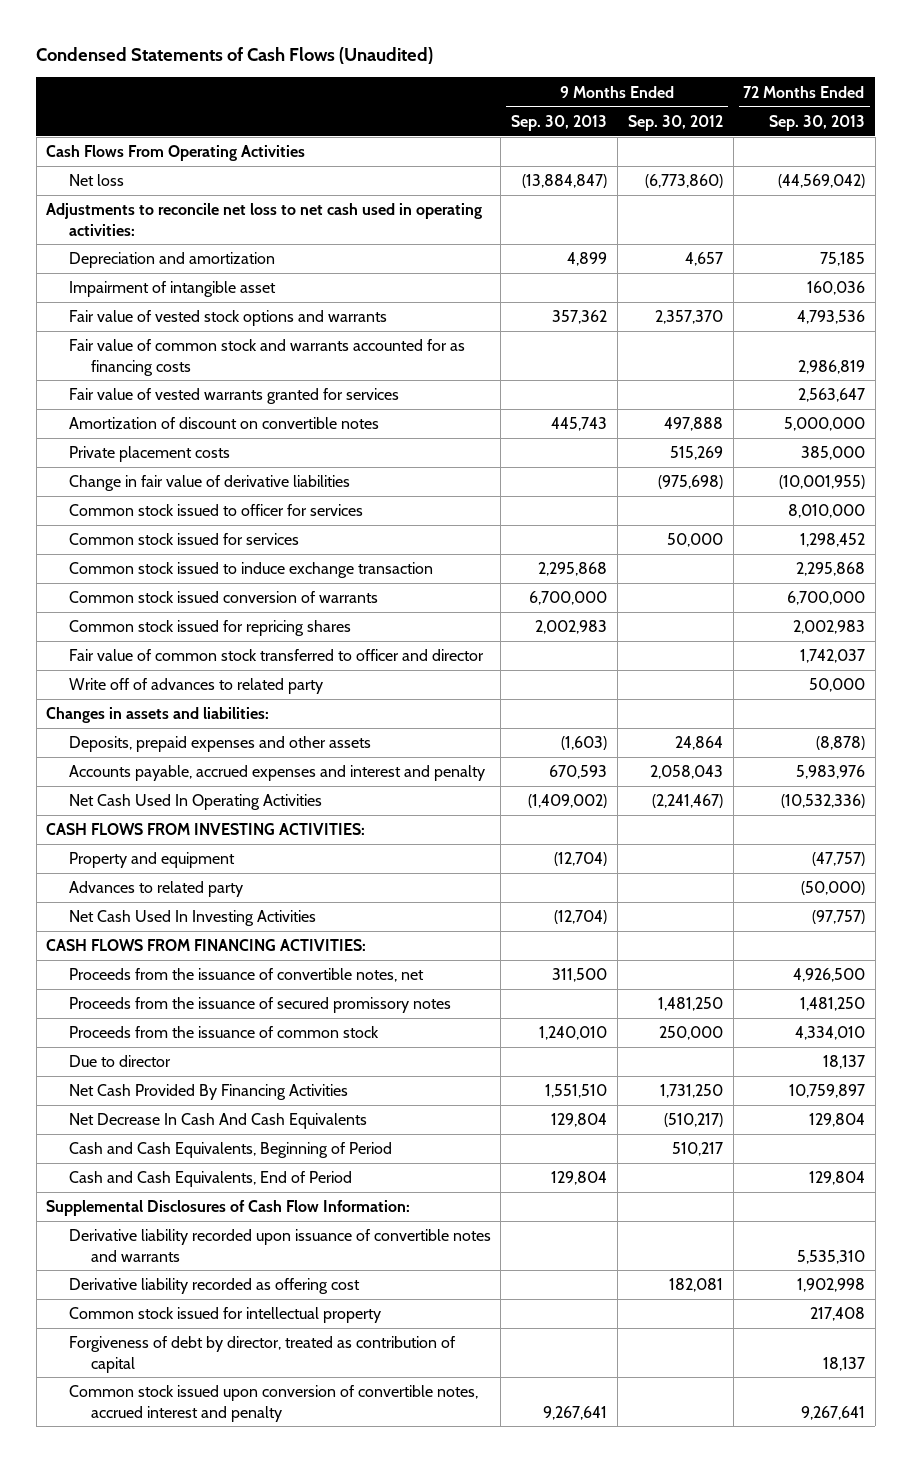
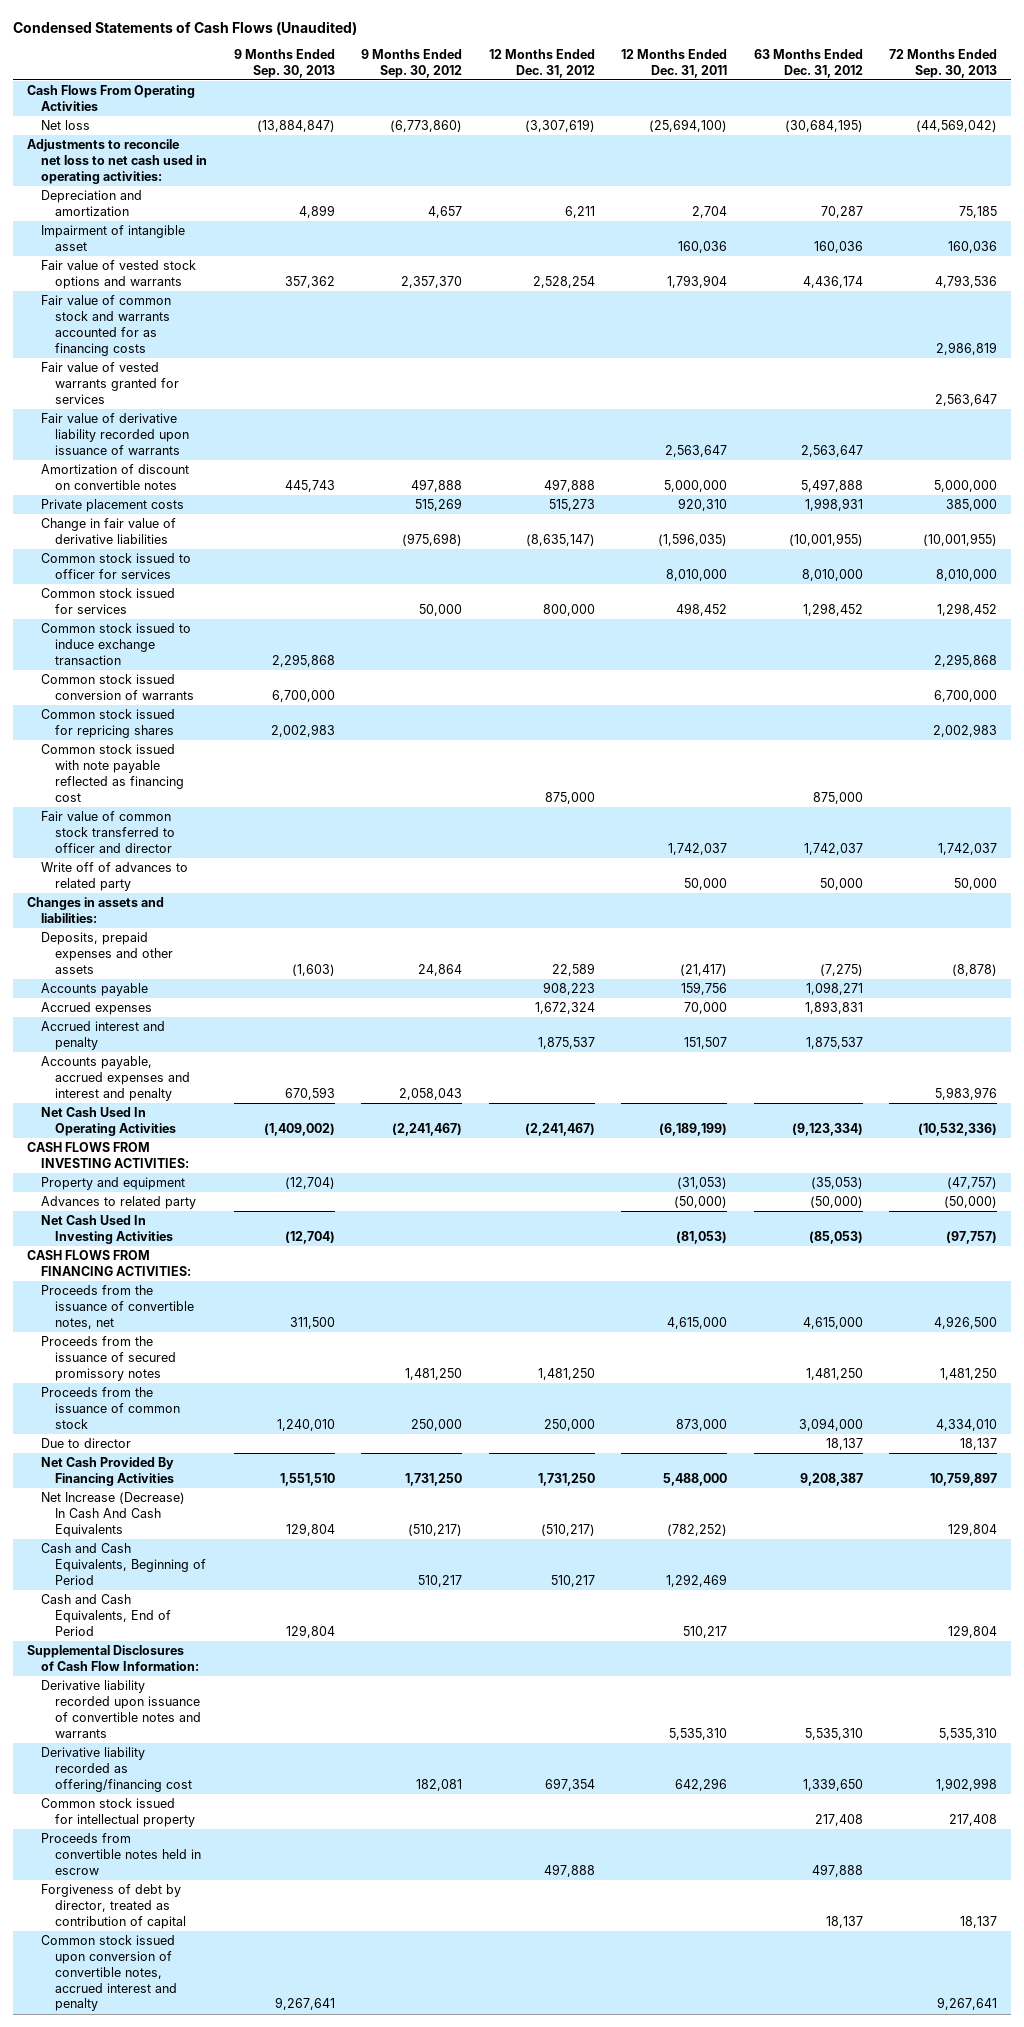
- | 9 Months Ended Sep. 30, 2013 | 9 Months Ended Sep. 30, 2012 | 72 Months Ended Sep. 30, 2013
+ | 9 Months Ended Sep. 30, 2013 | 9 Months Ended Sep. 30, 2012 | 12 Months Ended Dec. 31, 2012 | 12 Months Ended Dec. 31, 2011 | 63 Months Ended Dec. 31, 2012 | 72 Months Ended Sep. 30, 2013
+ Fair value of derivative liability recorded upon issuance of warrants | | | | 2,563,647 | 2,563,647 |
+ Common stock issued with note payable reflected as financing cost | | | 875,000 | | 875,000 |
+ Accounts payable | | | 908,223 | 159,756 | 1,098,271 |
+ Accrued expenses | | | 1,672,324 | 70,000 | 1,893,831 |
+ Accrued interest and penalty | | | 1,875,537 | 151,507 | 1,875,537 |
- Net Decrease In Cash And Cash Equivalents | 129,804 | (510,217) | 129,804
+ Net Increase (Decrease) In Cash And Cash Equivalents | 129,804 | (510,217) | (510,217) | (782,252) | | 129,804
- Derivative liability recorded as offering cost | | 182,081 | 1,902,998
+ Derivative liability recorded as offering/financing cost | | 182,081 | 697,354 | 642,296 | 1,339,650 | 1,902,998
+ Proceeds from convertible notes held in escrow | | | 497,888 | | 497,888 |

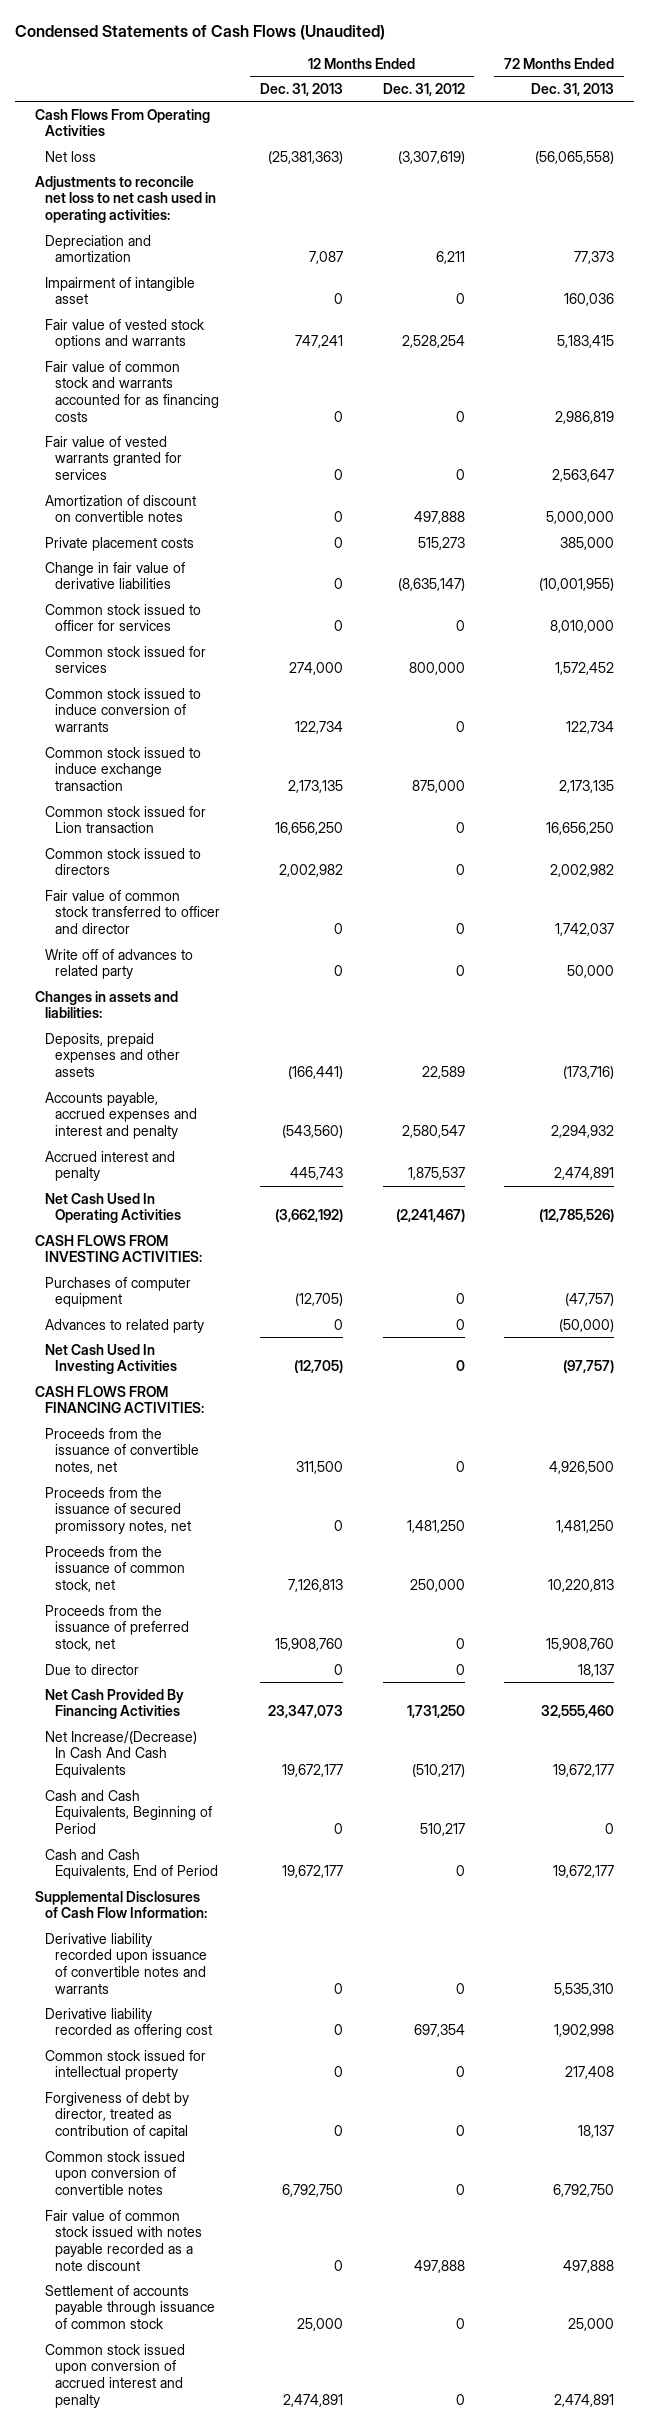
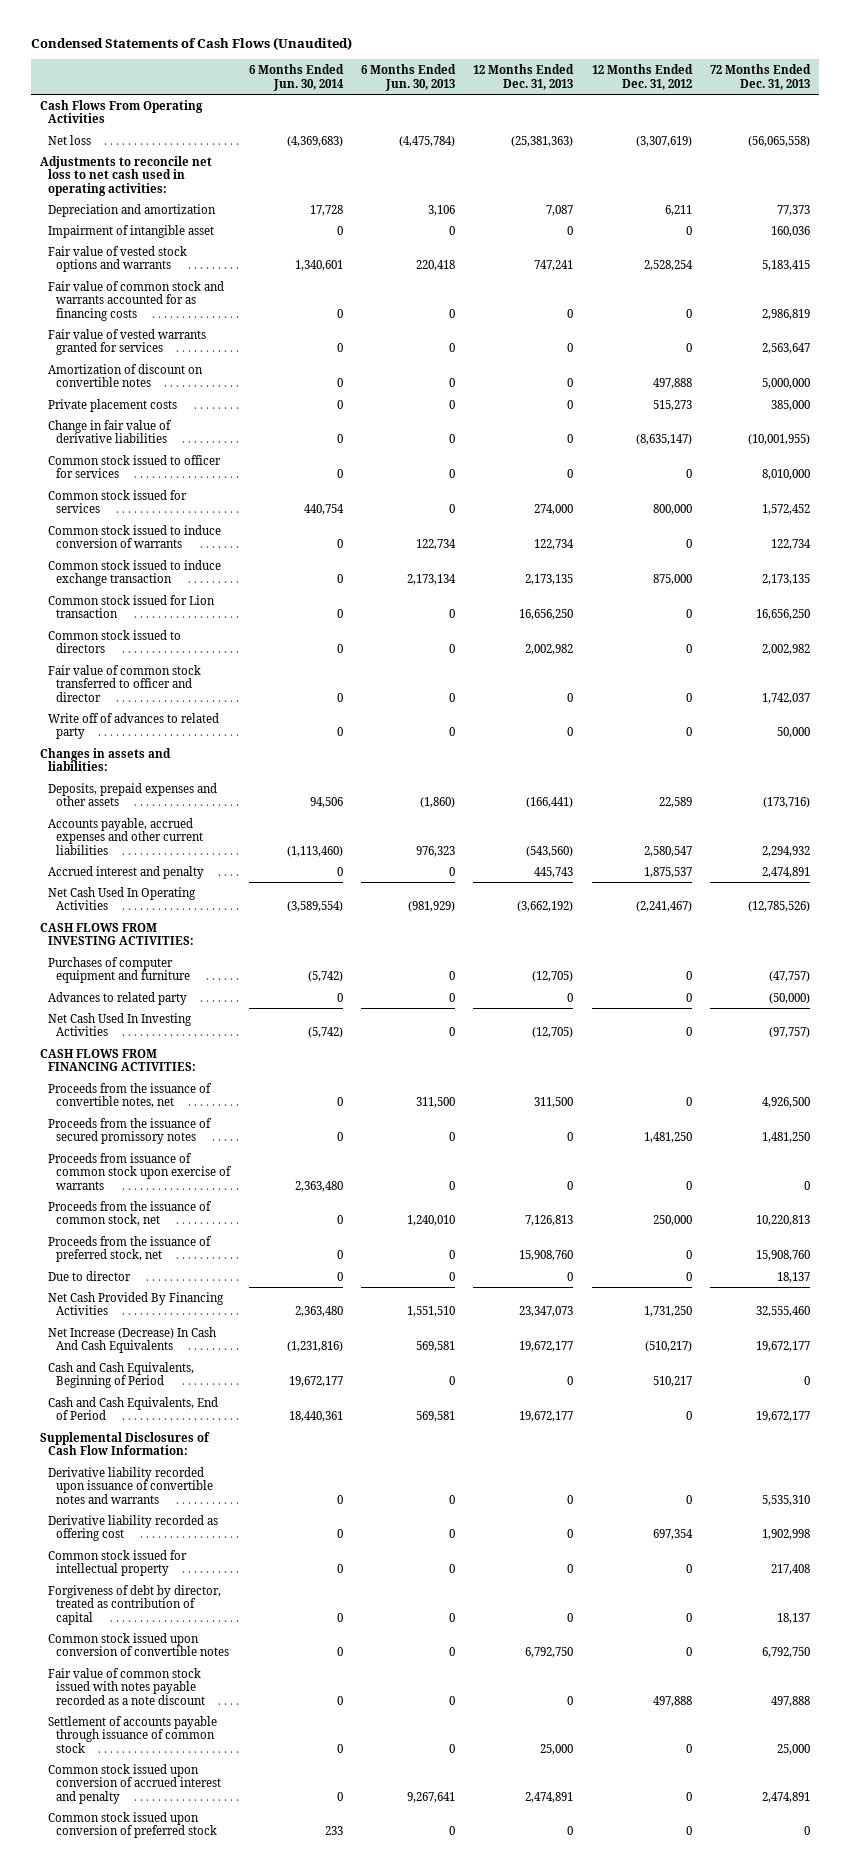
- | 12 Months Ended Dec. 31, 2013 | 12 Months Ended Dec. 31, 2012 | 72 Months Ended Dec. 31, 2013
+ | 6 Months Ended Jun. 30, 2014 | 6 Months Ended Jun. 30, 2013 | 12 Months Ended Dec. 31, 2013 | 12 Months Ended Dec. 31, 2012 | 72 Months Ended Dec. 31, 2013
- Accounts payable, accrued expenses and interest and penalty | (543,560) | 2,580,547 | 2,294,932
+ Accounts payable, accrued expenses and other current liabilities | (1,113,460) | 976,323 | (543,560) | 2,580,547 | 2,294,932
- Purchases of computer equipment | (12,705) | 0 | (47,757)
+ Purchases of computer equipment and furniture | (5,742) | 0 | (12,705) | 0 | (47,757)
- Proceeds from the issuance of secured promissory notes, net | 0 | 1,481,250 | 1,481,250
+ Proceeds from the issuance of secured promissory notes | 0 | 0 | 0 | 1,481,250 | 1,481,250
+ Proceeds from issuance of common stock upon exercise of warrants | 2,363,480 | 0 | 0 | 0 | 0
- Net Increase/(Decrease) In Cash And Cash Equivalents | 19,672,177 | (510,217) | 19,672,177
+ Net Increase (Decrease) In Cash And Cash Equivalents | (1,231,816) | 569,581 | 19,672,177 | (510,217) | 19,672,177
+ Common stock issued upon conversion of preferred stock | 233 | 0 | 0 | 0 | 0

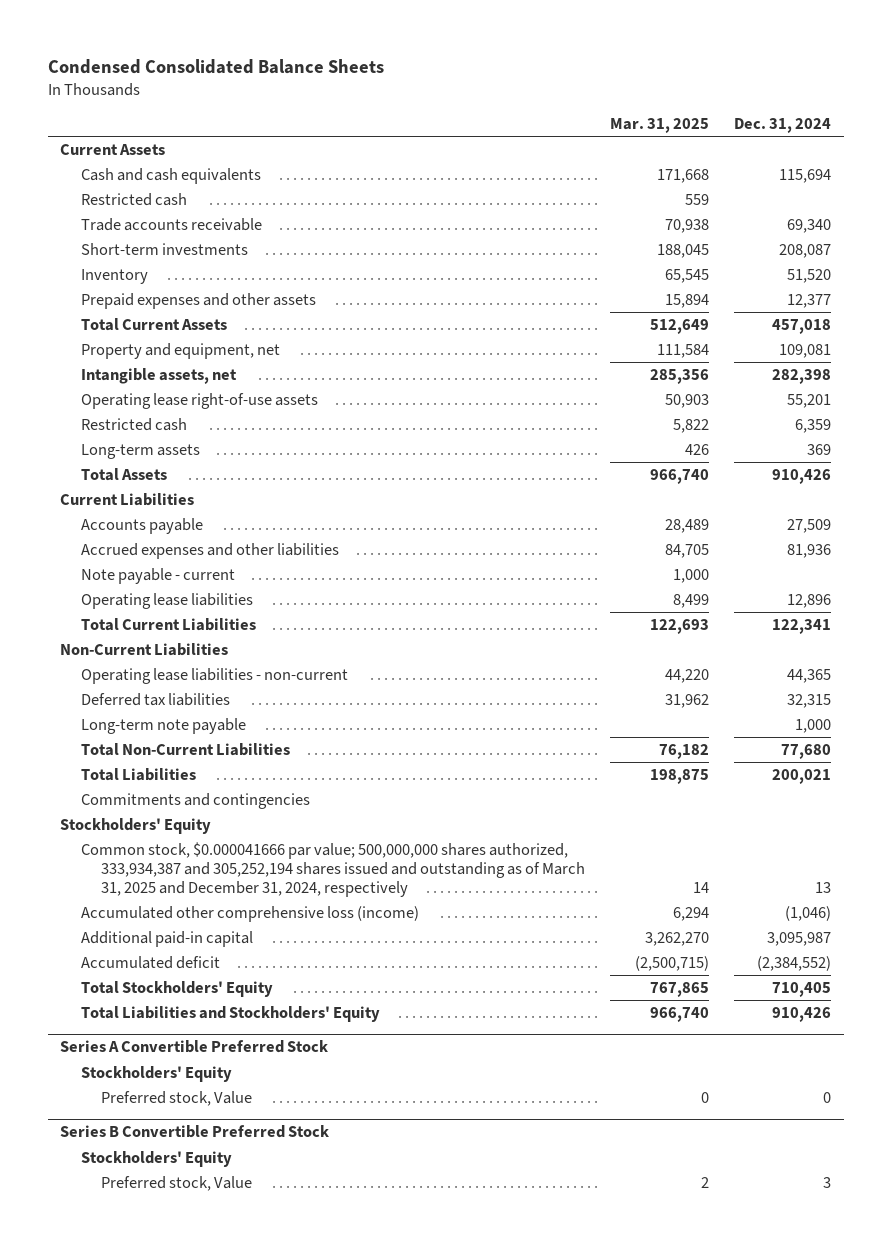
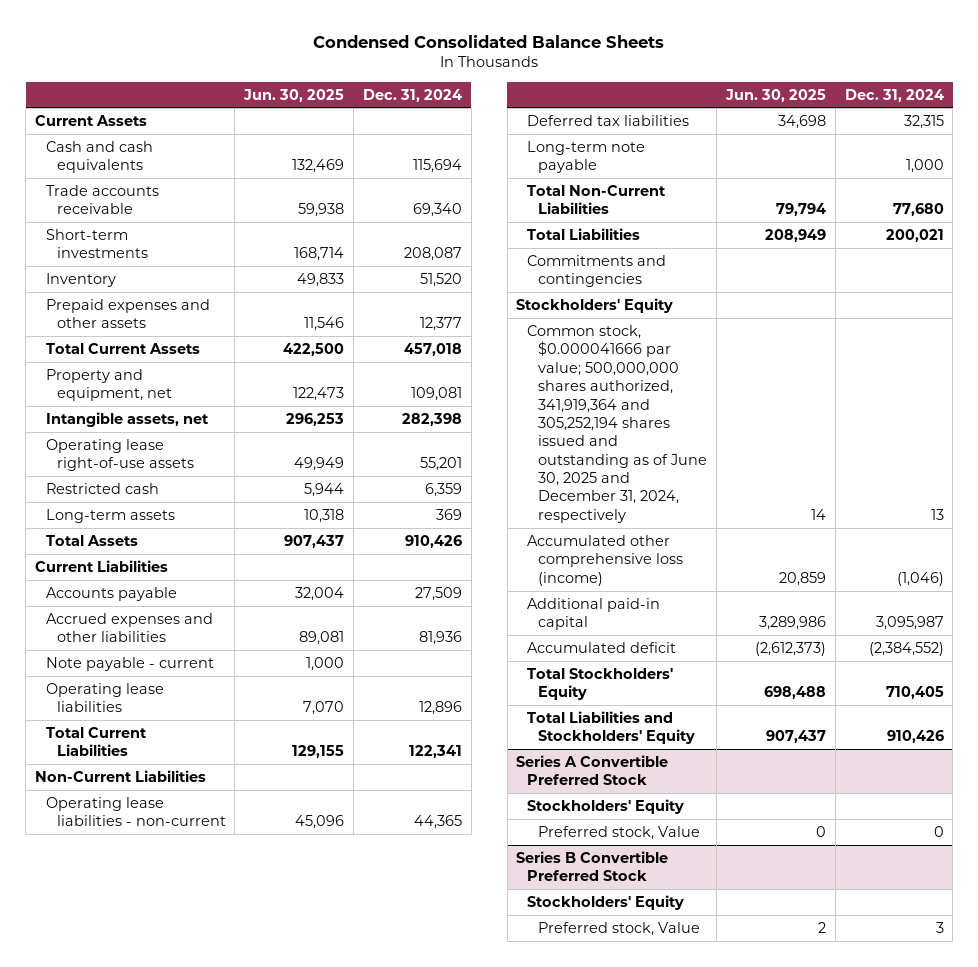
- | Mar. 31, 2025 | Dec. 31, 2024
+ | Jun. 30, 2025 | Dec. 31, 2024
- Restricted cash | 559 |
- Common stock, $0.000041666 par value; 500,000,000 shares authorized, 333,934,387 and 305,252,194 shares issued and outstanding as of March 31, 2025 and December 31, 2024, respectively | 14 | 13
+ Common stock, $0.000041666 par value; 500,000,000 shares authorized, 341,919,364 and 305,252,194 shares issued and outstanding as of June 30, 2025 and December 31, 2024, respectively | 14 | 13

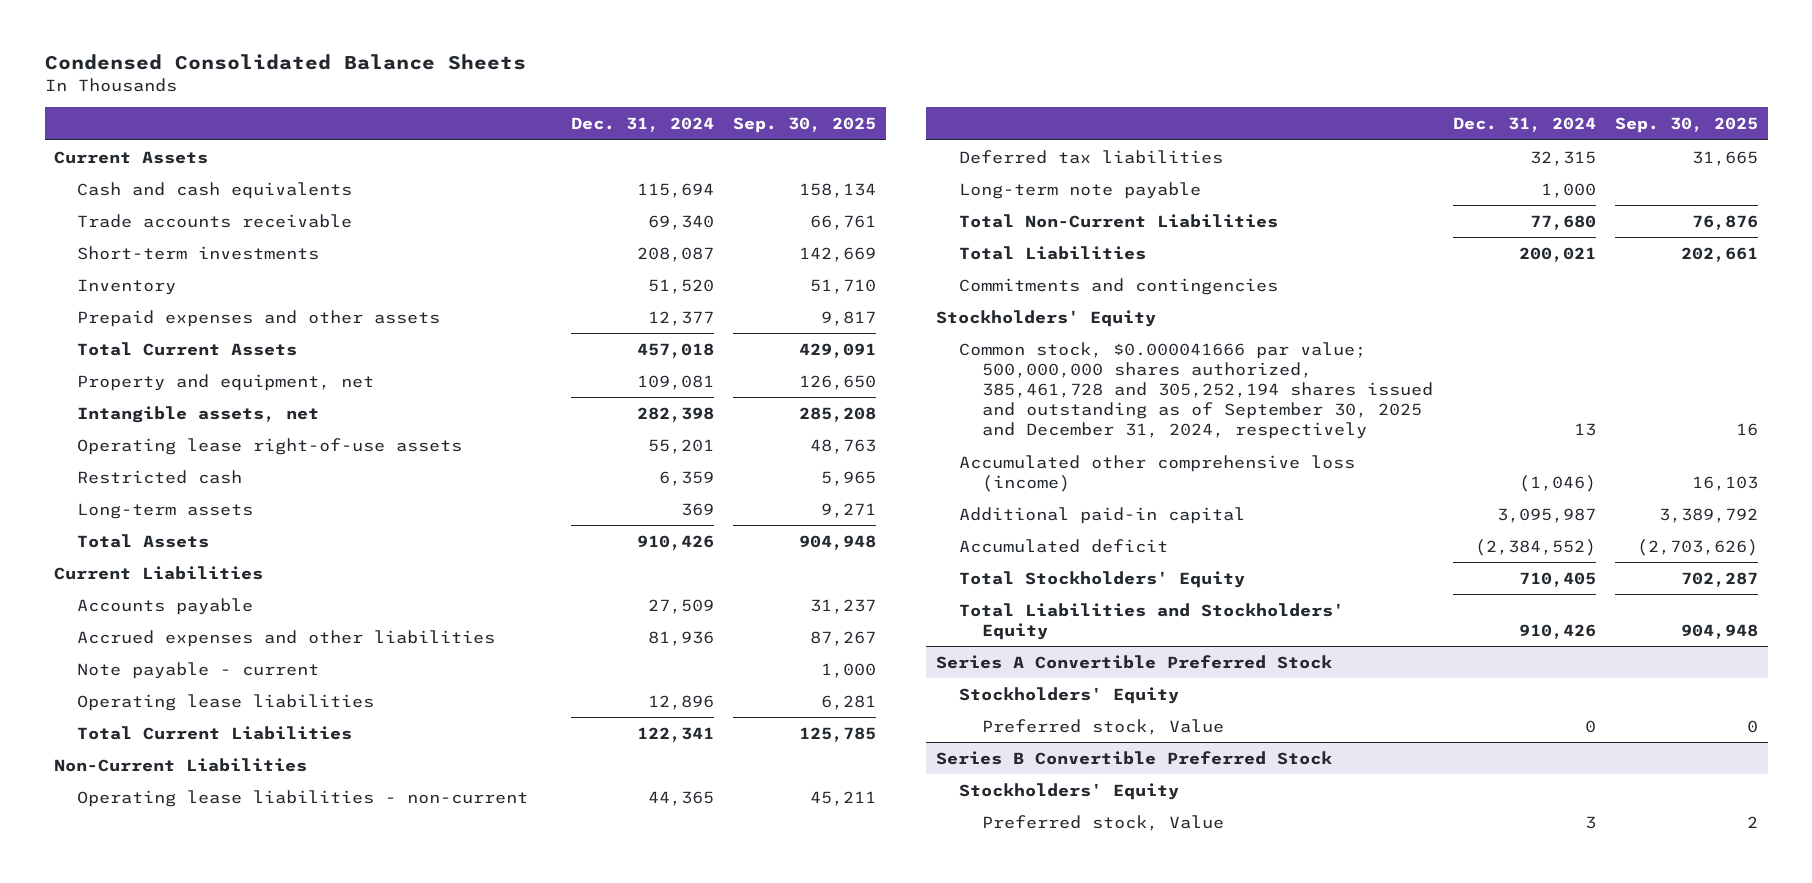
- | Jun. 30, 2025 | Dec. 31, 2024
+ | Dec. 31, 2024 | Sep. 30, 2025
- Common stock, $0.000041666 par value; 500,000,000 shares authorized, 341,919,364 and 305,252,194 shares issued and outstanding as of June 30, 2025 and December 31, 2024, respectively | 14 | 13
+ Common stock, $0.000041666 par value; 500,000,000 shares authorized, 385,461,728 and 305,252,194 shares issued and outstanding as of September 30, 2025 and December 31, 2024, respectively | 13 | 16

